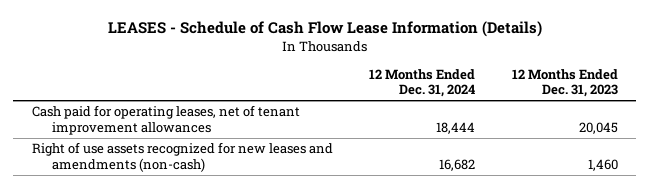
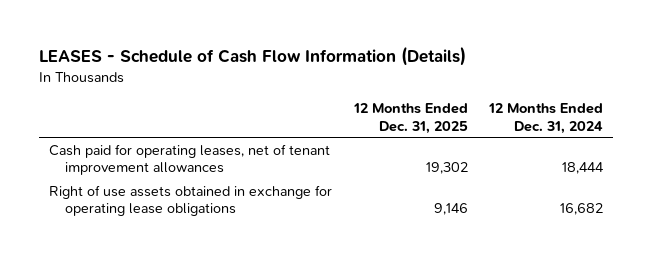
- LEASES - Schedule of Cash Flow Lease Information (Details)
+ LEASES - Schedule of Cash Flow Information (Details)
- | 12 Months Ended Dec. 31, 2024 | 12 Months Ended Dec. 31, 2023
+ | 12 Months Ended Dec. 31, 2025 | 12 Months Ended Dec. 31, 2024
- Right of use assets recognized for new leases and amendments (non-cash) | 16,682 | 1,460
+ Right of use assets obtained in exchange for operating lease obligations | 9,146 | 16,682

